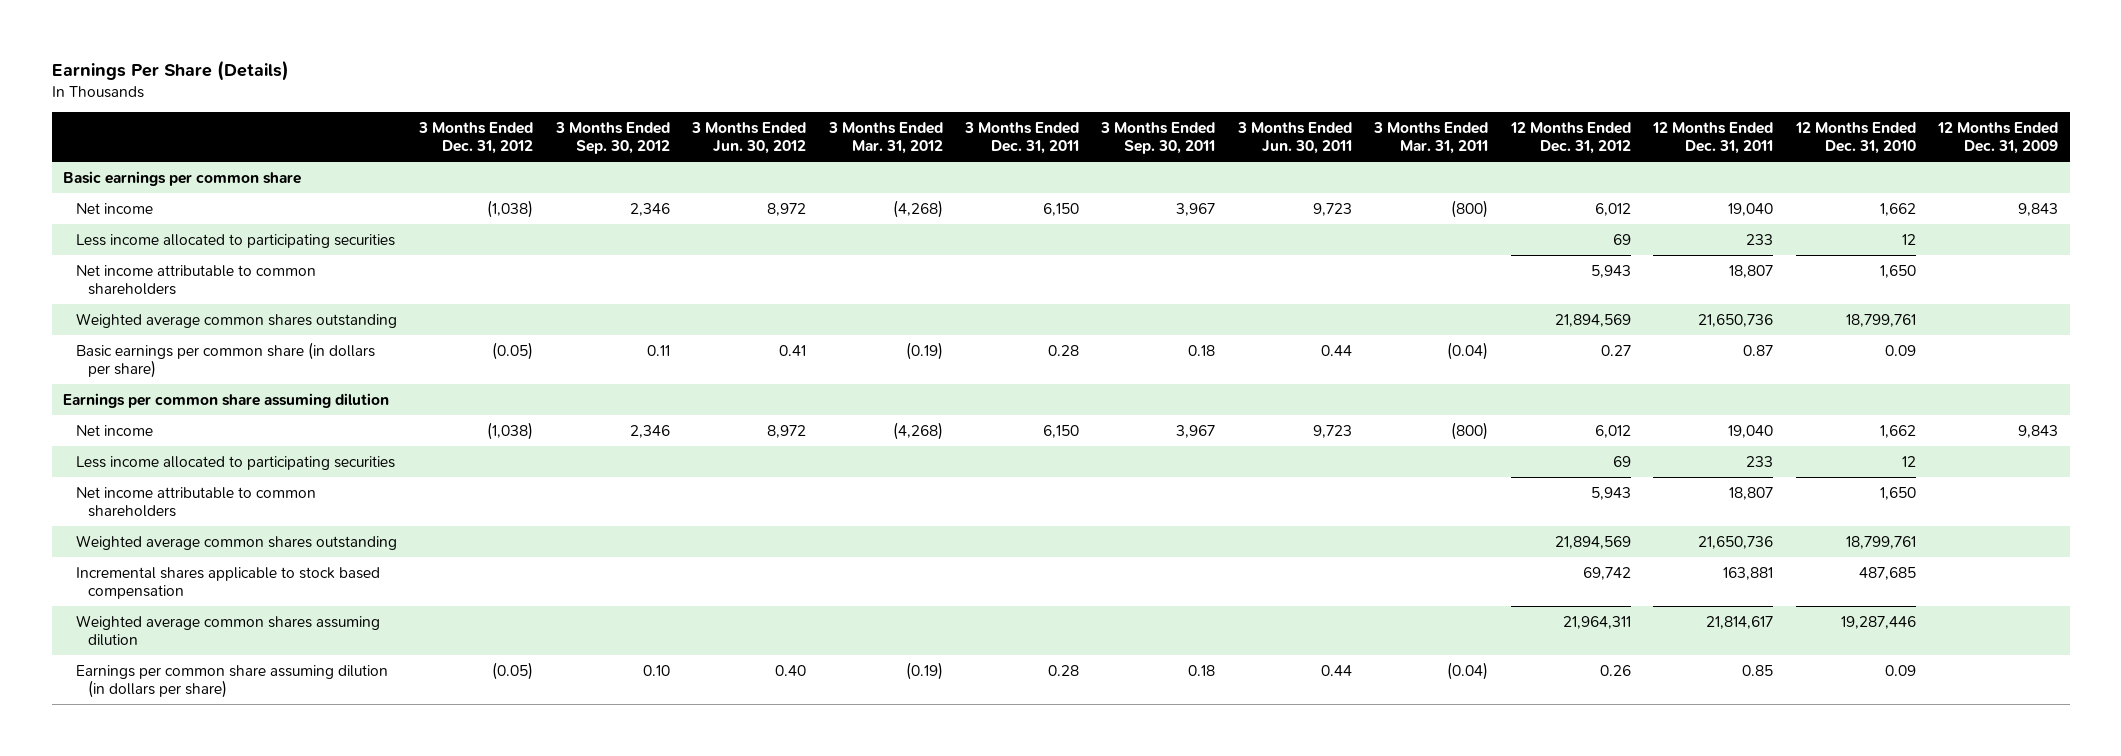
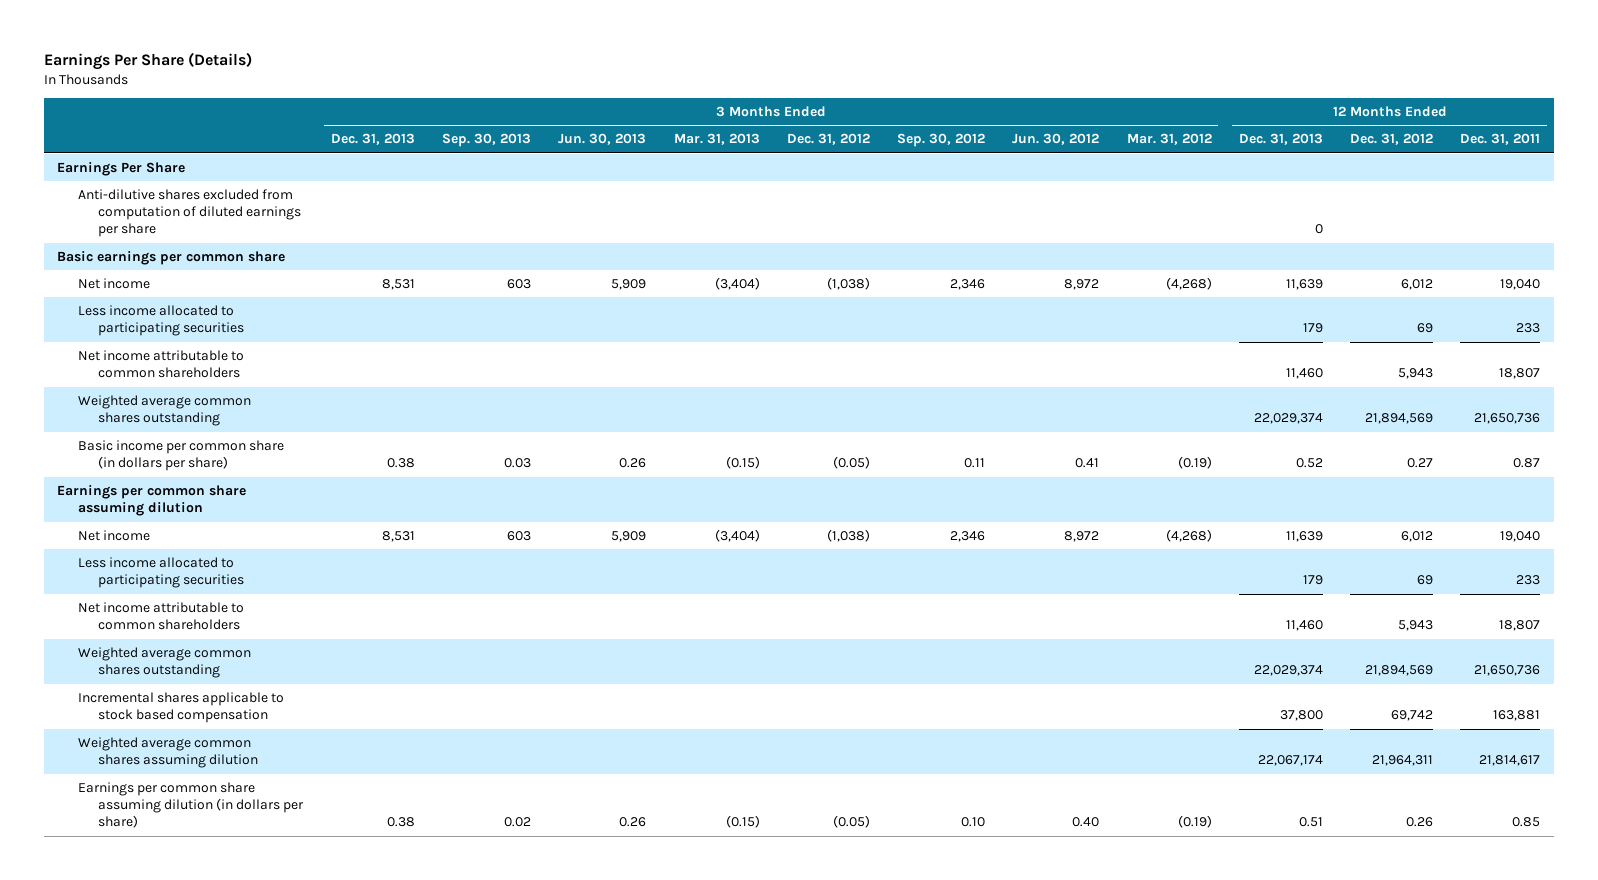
- | 3 Months Ended Dec. 31, 2012 | 3 Months Ended Sep. 30, 2012 | 3 Months Ended Jun. 30, 2012 | 3 Months Ended Mar. 31, 2012 | 3 Months Ended Dec. 31, 2011 | 3 Months Ended Sep. 30, 2011 | 3 Months Ended Jun. 30, 2011 | 3 Months Ended Mar. 31, 2011 | 12 Months Ended Dec. 31, 2012 | 12 Months Ended Dec. 31, 2011 | 12 Months Ended Dec. 31, 2010 | 12 Months Ended Dec. 31, 2009
+ | 3 Months Ended Dec. 31, 2013 | 3 Months Ended Sep. 30, 2013 | 3 Months Ended Jun. 30, 2013 | 3 Months Ended Mar. 31, 2013 | 3 Months Ended Dec. 31, 2012 | 3 Months Ended Sep. 30, 2012 | 3 Months Ended Jun. 30, 2012 | 3 Months Ended Mar. 31, 2012 | 12 Months Ended Dec. 31, 2013 | 12 Months Ended Dec. 31, 2012 | 12 Months Ended Dec. 31, 2011
+ Earnings Per Share
+ Anti-dilutive shares excluded from computation of diluted earnings per share | | | | | | | | | 0 | |
- Basic earnings per common share (in dollars per share) | (0.05) | 0.11 | 0.41 | (0.19) | 0.28 | 0.18 | 0.44 | (0.04) | 0.27 | 0.87 | 0.09 |
+ Basic income per common share (in dollars per share) | 0.38 | 0.03 | 0.26 | (0.15) | (0.05) | 0.11 | 0.41 | (0.19) | 0.52 | 0.27 | 0.87

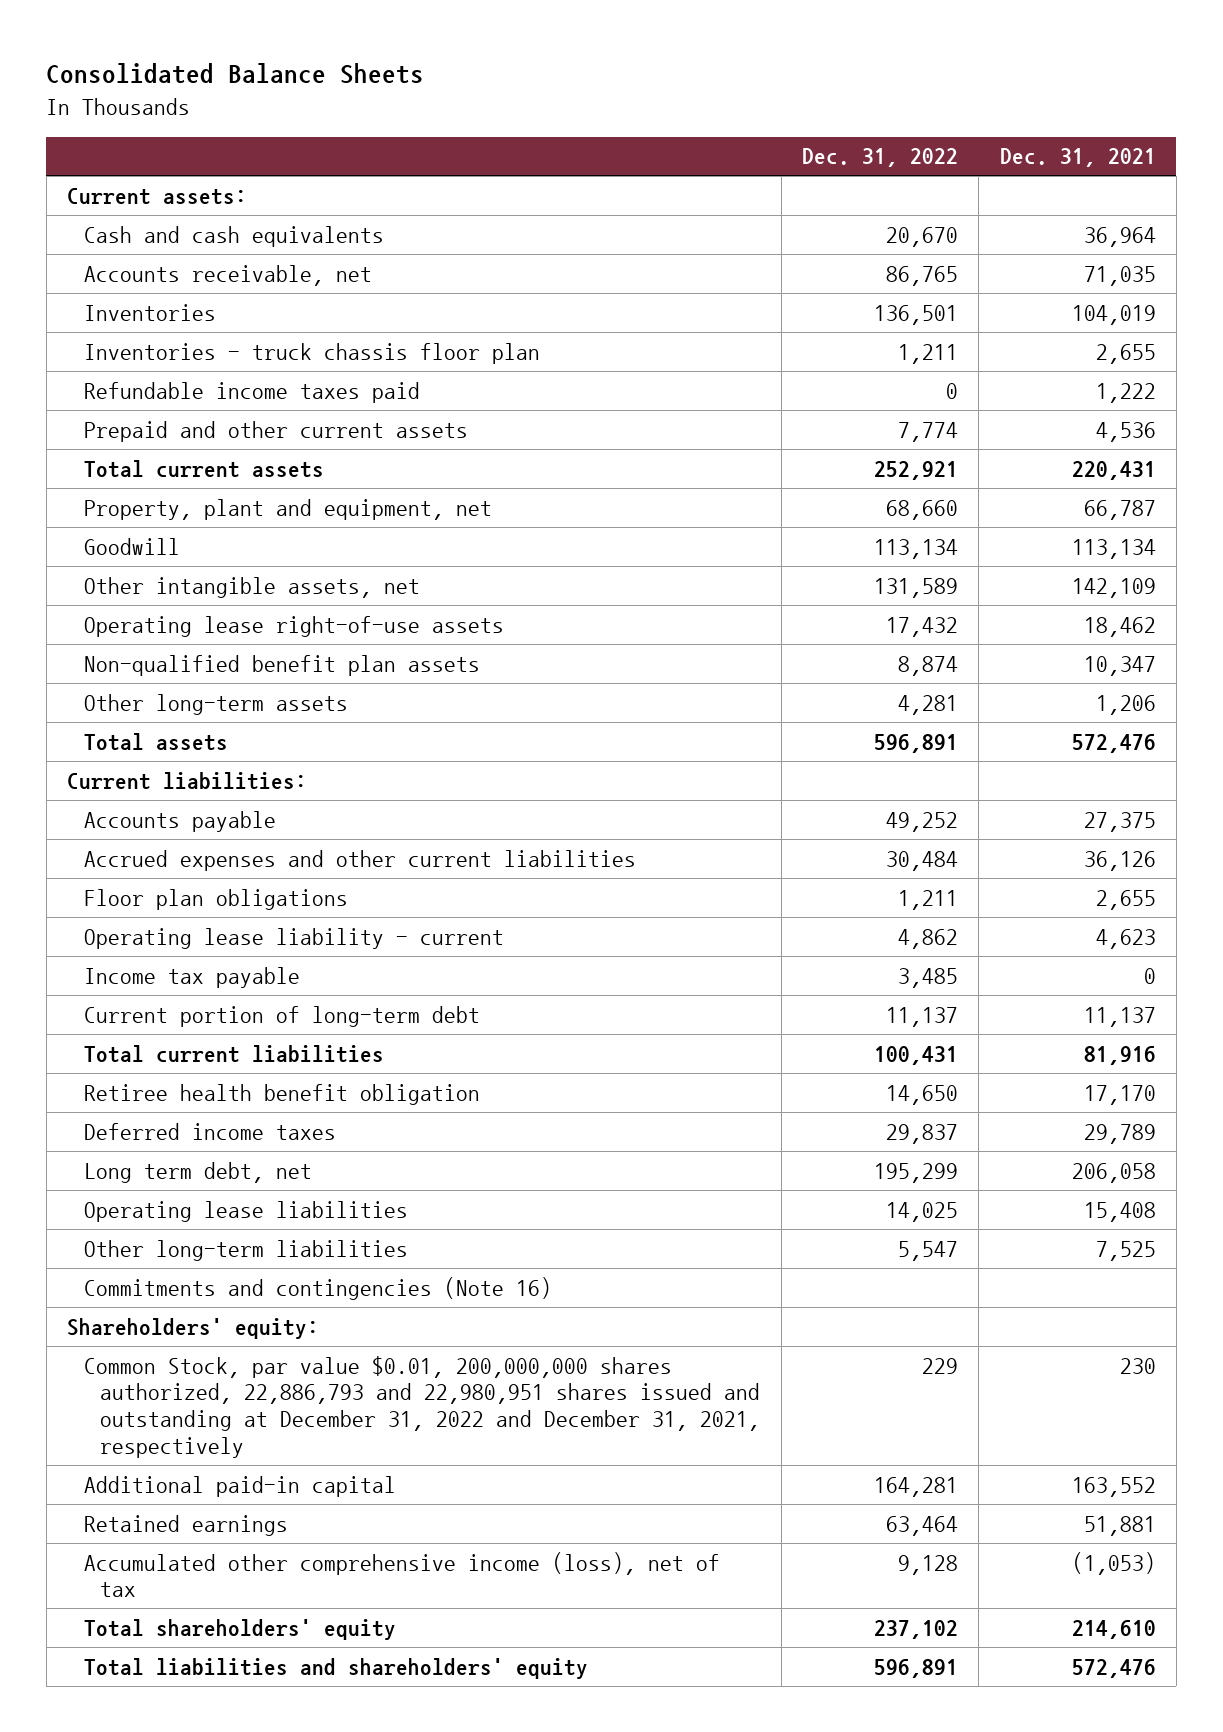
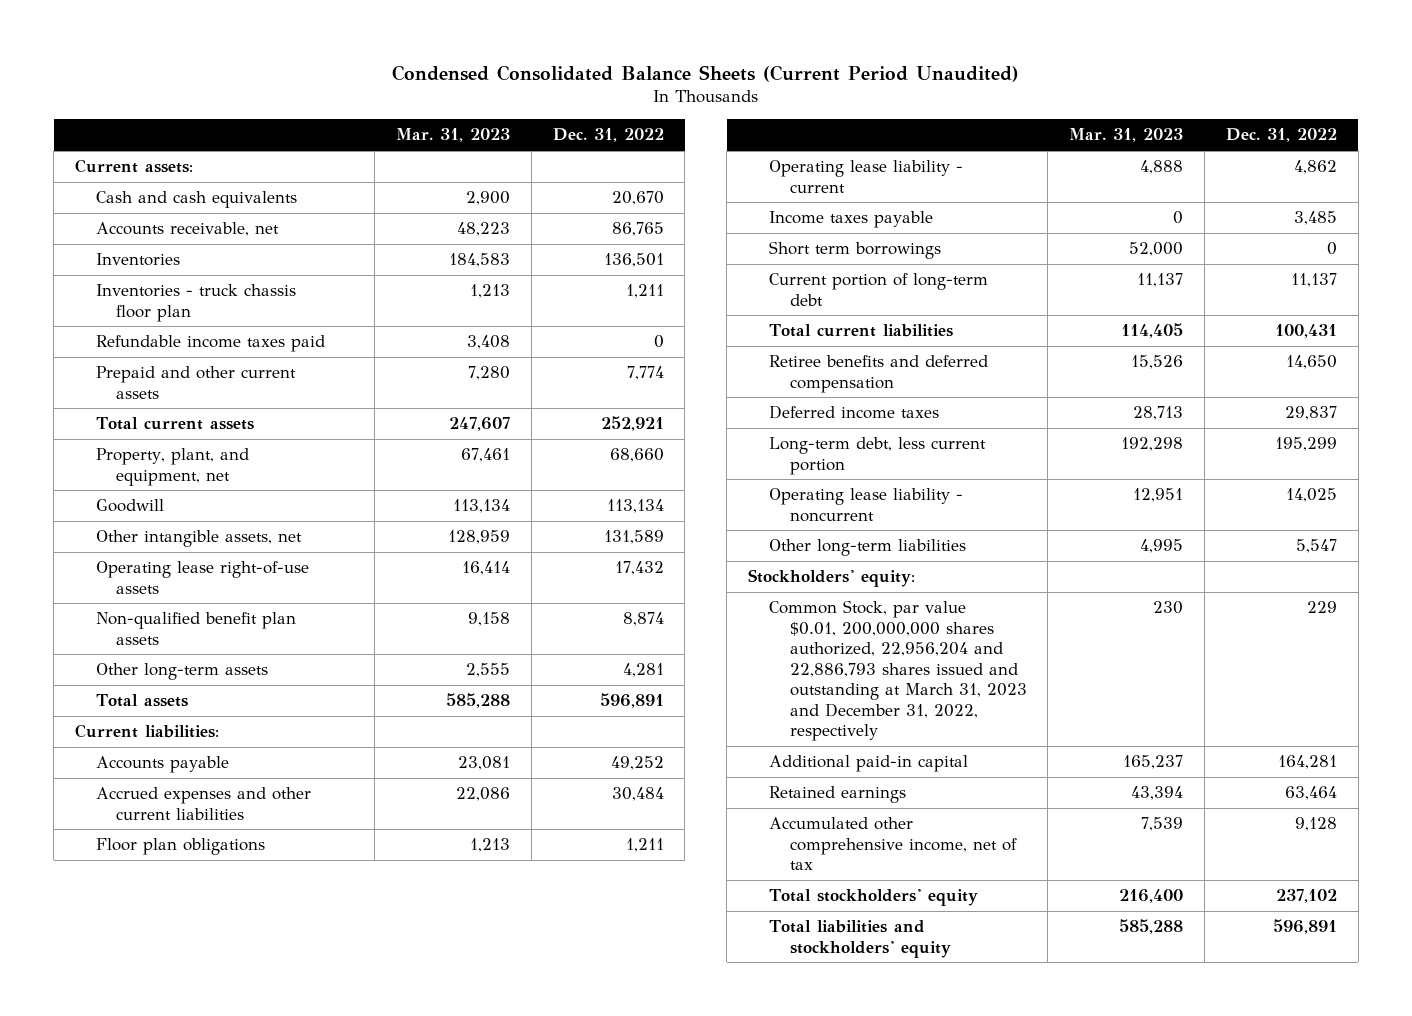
- Consolidated Balance Sheets
+ Condensed Consolidated Balance Sheets (Current Period Unaudited)
- | Dec. 31, 2022 | Dec. 31, 2021
+ | Mar. 31, 2023 | Dec. 31, 2022
- Property, plant and equipment, net | 68,660 | 66,787
+ Property, plant, and equipment, net | 67,461 | 68,660
- Income tax payable | 3,485 | 0
+ Income taxes payable | 0 | 3,485
+ Short term borrowings | 52,000 | 0
- Retiree health benefit obligation | 14,650 | 17,170
+ Retiree benefits and deferred compensation | 15,526 | 14,650
- Long term debt, net | 195,299 | 206,058
- Operating lease liabilities | 14,025 | 15,408
+ Long-term debt, less current portion | 192,298 | 195,299
+ Operating lease liability - noncurrent | 12,951 | 14,025
- Commitments and contingencies (Note 16)
- Shareholders' equity:
- Common Stock, par value $0.01, 200,000,000 shares authorized, 22,886,793 and 22,980,951 shares issued and outstanding at December 31, 2022 and December 31, 2021, respectively | 229 | 230
+ Stockholders' equity:
+ Common Stock, par value $0.01, 200,000,000 shares authorized, 22,956,204 and 22,886,793 shares issued and outstanding at March 31, 2023 and December 31, 2022, respectively | 230 | 229
- Accumulated other comprehensive income (loss), net of tax | 9,128 | (1,053)
- Total shareholders' equity | 237,102 | 214,610
- Total liabilities and shareholders' equity | 596,891 | 572,476
+ Accumulated other comprehensive income, net of tax | 7,539 | 9,128
+ Total stockholders' equity | 216,400 | 237,102
+ Total liabilities and stockholders' equity | 585,288 | 596,891

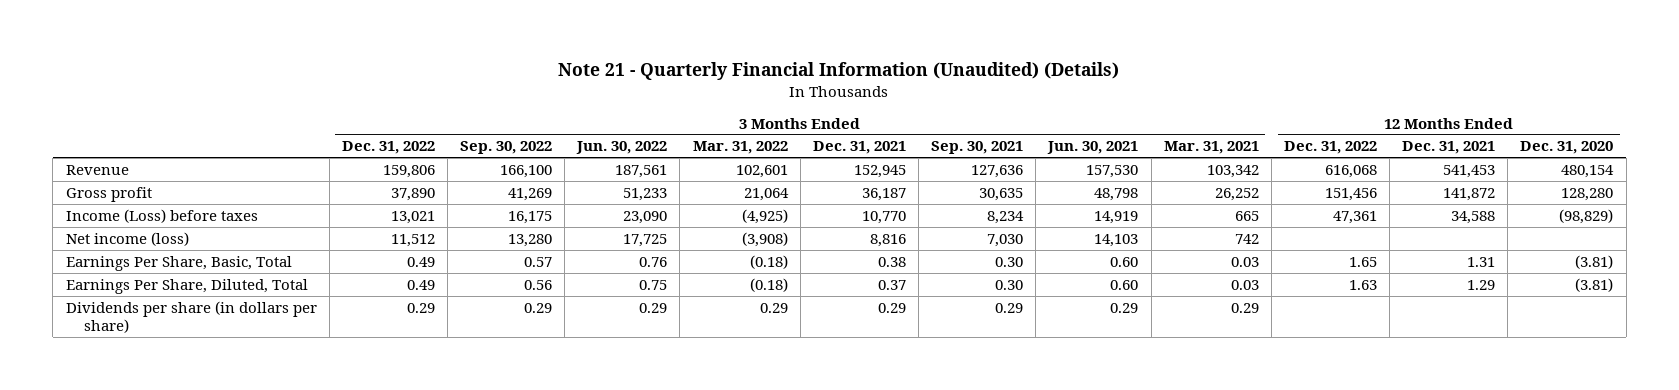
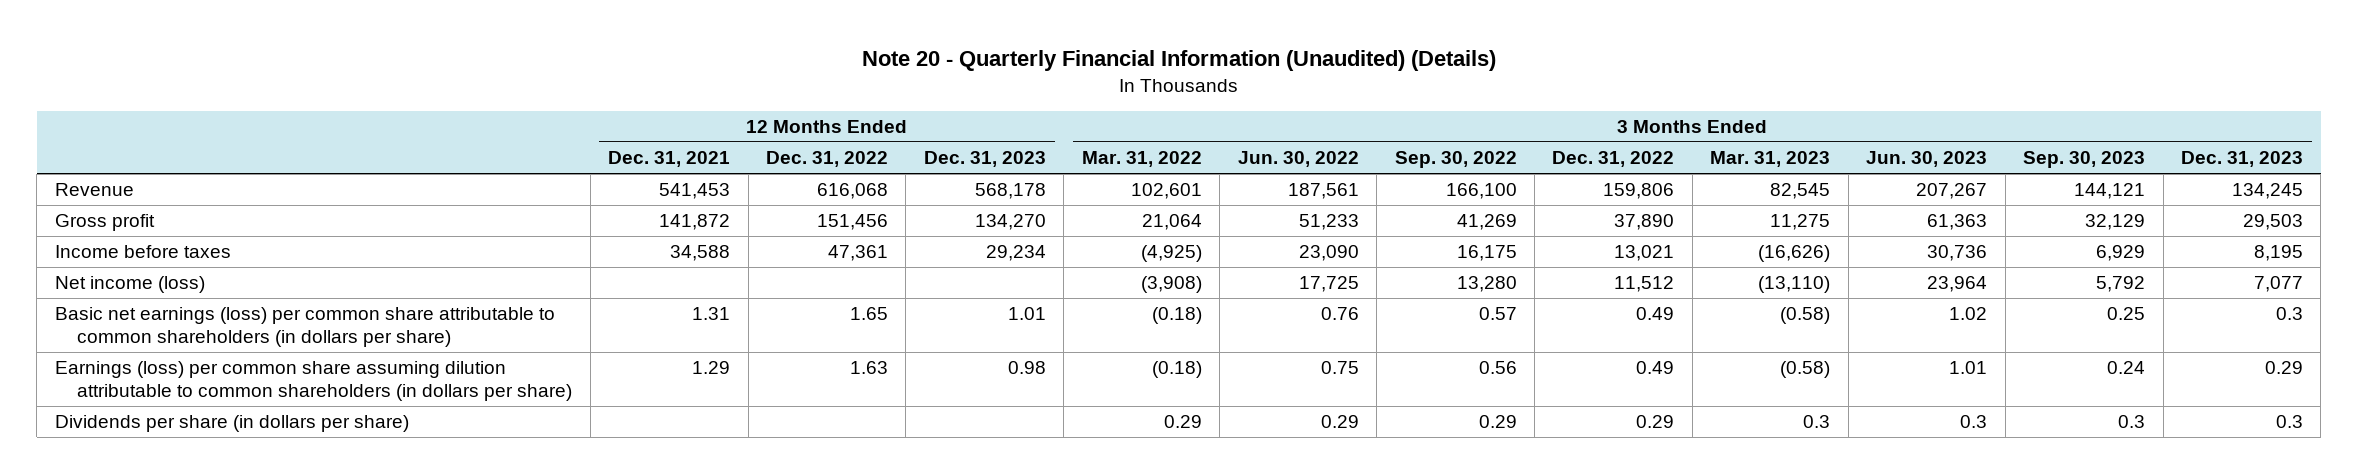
- Note 21 - Quarterly Financial Information (Unaudited) (Details)
+ Note 20 - Quarterly Financial Information (Unaudited) (Details)
- | 3 Months Ended Dec. 31, 2022 | 3 Months Ended Sep. 30, 2022 | 3 Months Ended Jun. 30, 2022 | 3 Months Ended Mar. 31, 2022 | 3 Months Ended Dec. 31, 2021 | 3 Months Ended Sep. 30, 2021 | 3 Months Ended Jun. 30, 2021 | 3 Months Ended Mar. 31, 2021 | 12 Months Ended Dec. 31, 2022 | 12 Months Ended Dec. 31, 2021 | 12 Months Ended Dec. 31, 2020
+ | 12 Months Ended Dec. 31, 2021 | 12 Months Ended Dec. 31, 2022 | 12 Months Ended Dec. 31, 2023 | 3 Months Ended Mar. 31, 2022 | 3 Months Ended Jun. 30, 2022 | 3 Months Ended Sep. 30, 2022 | 3 Months Ended Dec. 31, 2022 | 3 Months Ended Mar. 31, 2023 | 3 Months Ended Jun. 30, 2023 | 3 Months Ended Sep. 30, 2023 | 3 Months Ended Dec. 31, 2023
- Income (Loss) before taxes | 13,021 | 16,175 | 23,090 | (4,925) | 10,770 | 8,234 | 14,919 | 665 | 47,361 | 34,588 | (98,829)
+ Income before taxes | 34,588 | 47,361 | 29,234 | (4,925) | 23,090 | 16,175 | 13,021 | (16,626) | 30,736 | 6,929 | 8,195
- Earnings Per Share, Basic, Total | 0.49 | 0.57 | 0.76 | (0.18) | 0.38 | 0.30 | 0.60 | 0.03 | 1.65 | 1.31 | (3.81)
- Earnings Per Share, Diluted, Total | 0.49 | 0.56 | 0.75 | (0.18) | 0.37 | 0.30 | 0.60 | 0.03 | 1.63 | 1.29 | (3.81)
+ Basic net earnings (loss) per common share attributable to common shareholders (in dollars per share) | 1.31 | 1.65 | 1.01 | (0.18) | 0.76 | 0.57 | 0.49 | (0.58) | 1.02 | 0.25 | 0.3
+ Earnings (loss) per common share assuming dilution attributable to common shareholders (in dollars per share) | 1.29 | 1.63 | 0.98 | (0.18) | 0.75 | 0.56 | 0.49 | (0.58) | 1.01 | 0.24 | 0.29

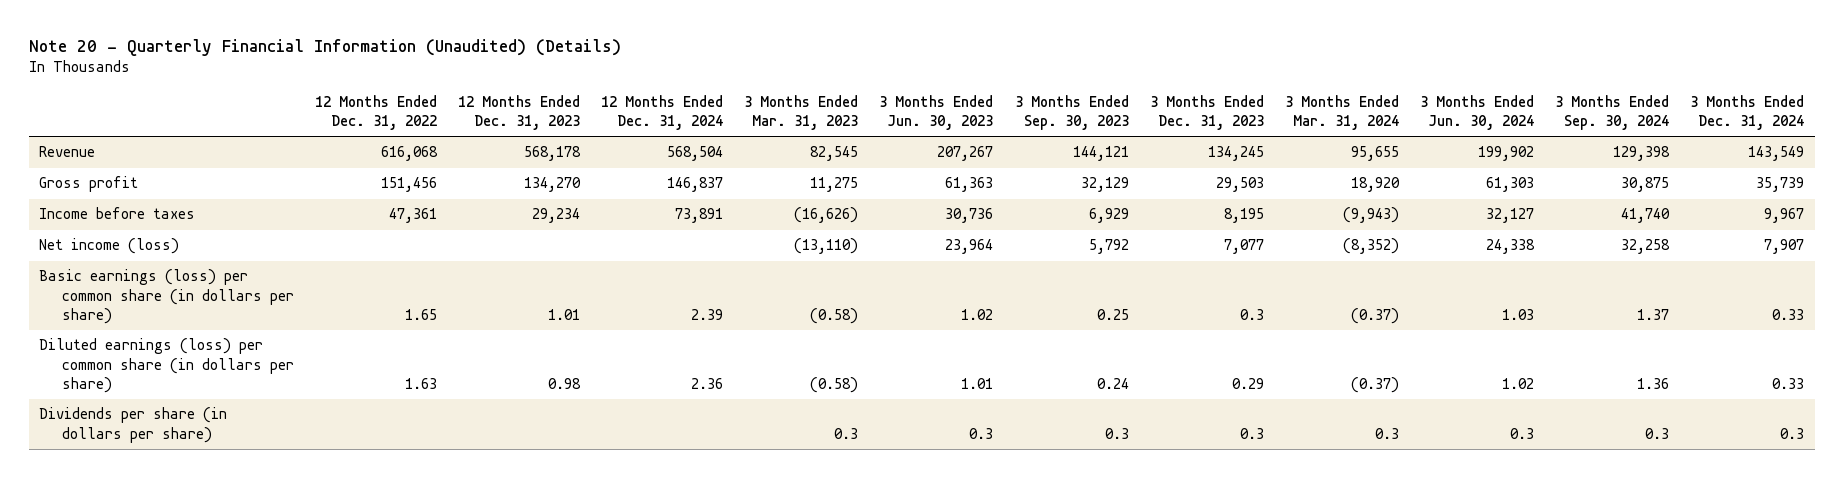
- | 12 Months Ended Dec. 31, 2021 | 12 Months Ended Dec. 31, 2022 | 12 Months Ended Dec. 31, 2023 | 3 Months Ended Mar. 31, 2022 | 3 Months Ended Jun. 30, 2022 | 3 Months Ended Sep. 30, 2022 | 3 Months Ended Dec. 31, 2022 | 3 Months Ended Mar. 31, 2023 | 3 Months Ended Jun. 30, 2023 | 3 Months Ended Sep. 30, 2023 | 3 Months Ended Dec. 31, 2023
+ | 12 Months Ended Dec. 31, 2022 | 12 Months Ended Dec. 31, 2023 | 12 Months Ended Dec. 31, 2024 | 3 Months Ended Mar. 31, 2023 | 3 Months Ended Jun. 30, 2023 | 3 Months Ended Sep. 30, 2023 | 3 Months Ended Dec. 31, 2023 | 3 Months Ended Mar. 31, 2024 | 3 Months Ended Jun. 30, 2024 | 3 Months Ended Sep. 30, 2024 | 3 Months Ended Dec. 31, 2024
- Basic net earnings (loss) per common share attributable to common shareholders (in dollars per share) | 1.31 | 1.65 | 1.01 | (0.18) | 0.76 | 0.57 | 0.49 | (0.58) | 1.02 | 0.25 | 0.3
- Earnings (loss) per common share assuming dilution attributable to common shareholders (in dollars per share) | 1.29 | 1.63 | 0.98 | (0.18) | 0.75 | 0.56 | 0.49 | (0.58) | 1.01 | 0.24 | 0.29
+ Basic earnings (loss) per common share (in dollars per share) | 1.65 | 1.01 | 2.39 | (0.58) | 1.02 | 0.25 | 0.3 | (0.37) | 1.03 | 1.37 | 0.33
+ Diluted earnings (loss) per common share (in dollars per share) | 1.63 | 0.98 | 2.36 | (0.58) | 1.01 | 0.24 | 0.29 | (0.37) | 1.02 | 1.36 | 0.33

